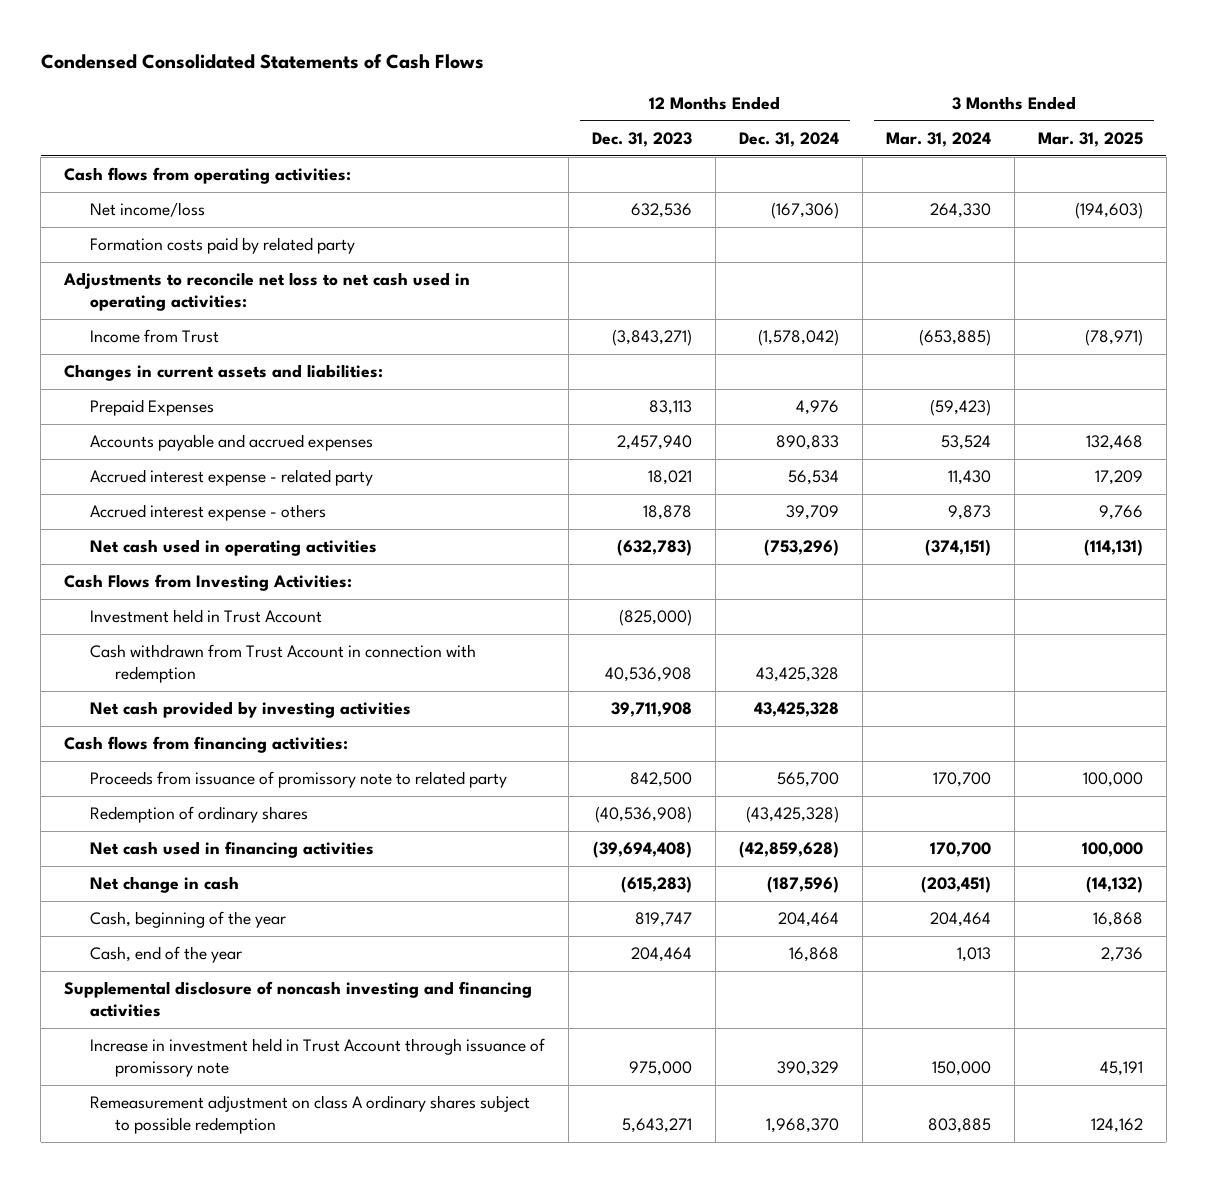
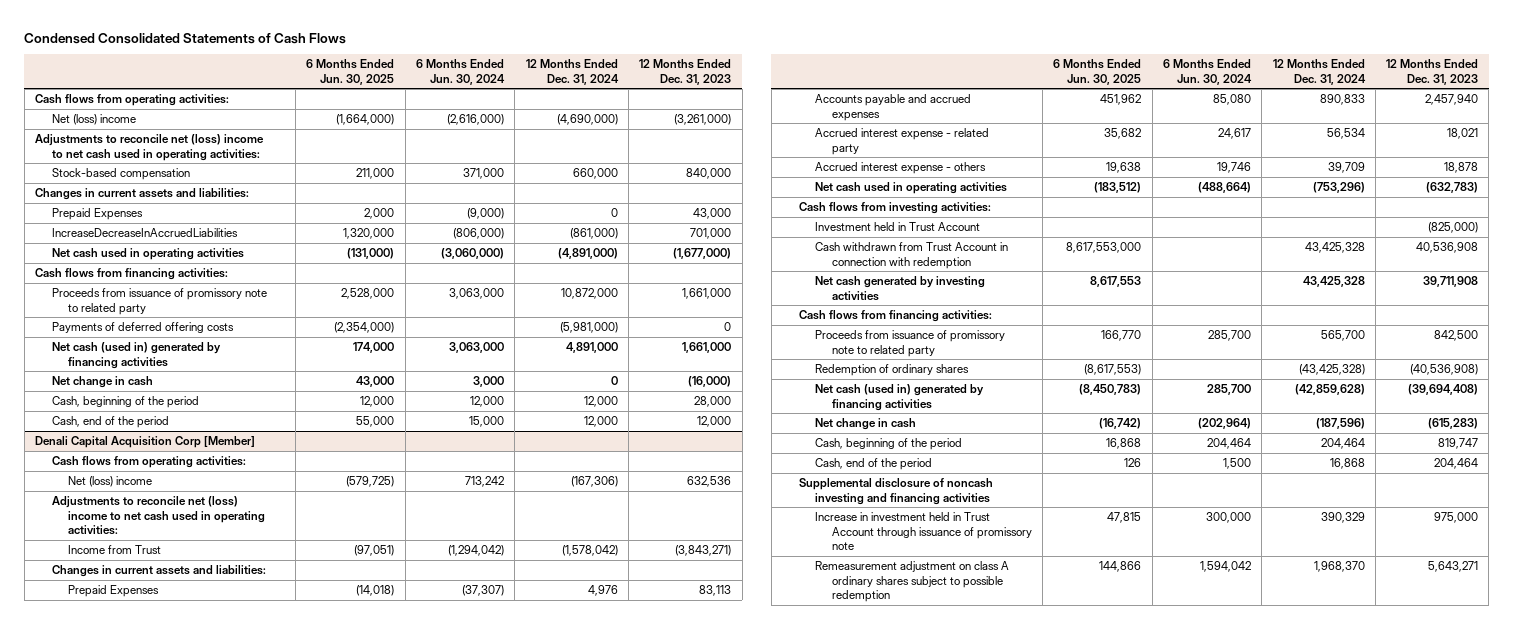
- | 12 Months Ended Dec. 31, 2023 | 12 Months Ended Dec. 31, 2024 | 3 Months Ended Mar. 31, 2024 | 3 Months Ended Mar. 31, 2025
+ | 6 Months Ended Jun. 30, 2025 | 6 Months Ended Jun. 30, 2024 | 12 Months Ended Dec. 31, 2024 | 12 Months Ended Dec. 31, 2023
- Net income/loss | 632,536 | (167,306) | 264,330 | (194,603)
- Formation costs paid by related party
- Adjustments to reconcile net loss to net cash used in operating activities:
+ Net (loss) income | (1,664,000) | (2,616,000) | (4,690,000) | (3,261,000)
+ Adjustments to reconcile net (loss) income to net cash used in operating activities:
+ Stock-based compensation | 211,000 | 371,000 | 660,000 | 840,000
+ Changes in current assets and liabilities:
+ Prepaid Expenses | 2,000 | (9,000) | 0 | 43,000
+ IncreaseDecreaseInAccruedLiabilities | 1,320,000 | (806,000) | (861,000) | 701,000
+ Net cash used in operating activities | (131,000) | (3,060,000) | (4,891,000) | (1,677,000)
+ Cash flows from financing activities:
+ Proceeds from issuance of promissory note to related party | 2,528,000 | 3,063,000 | 10,872,000 | 1,661,000
+ Payments of deferred offering costs | (2,354,000) | | (5,981,000) | 0
+ Net cash (used in) generated by financing activities | 174,000 | 3,063,000 | 4,891,000 | 1,661,000
+ Net change in cash | 43,000 | 3,000 | 0 | (16,000)
+ Cash, beginning of the period | 12,000 | 12,000 | 12,000 | 28,000
+ Cash, end of the period | 55,000 | 15,000 | 12,000 | 12,000
+ Denali Capital Acquisition Corp [Member]
+ Cash flows from operating activities:
+ Net (loss) income | (579,725) | 713,242 | (167,306) | 632,536
+ Adjustments to reconcile net (loss) income to net cash used in operating activities:
- Cash Flows from Investing Activities:
+ Cash flows from investing activities:
- Net cash provided by investing activities | 39,711,908 | 43,425,328 | |
+ Net cash generated by investing activities | 8,617,553 | | 43,425,328 | 39,711,908
- Net cash used in financing activities | (39,694,408) | (42,859,628) | 170,700 | 100,000
+ Net cash (used in) generated by financing activities | (8,450,783) | 285,700 | (42,859,628) | (39,694,408)
- Cash, beginning of the year | 819,747 | 204,464 | 204,464 | 16,868
- Cash, end of the year | 204,464 | 16,868 | 1,013 | 2,736
+ Cash, beginning of the period | 16,868 | 204,464 | 204,464 | 819,747
+ Cash, end of the period | 126 | 1,500 | 16,868 | 204,464

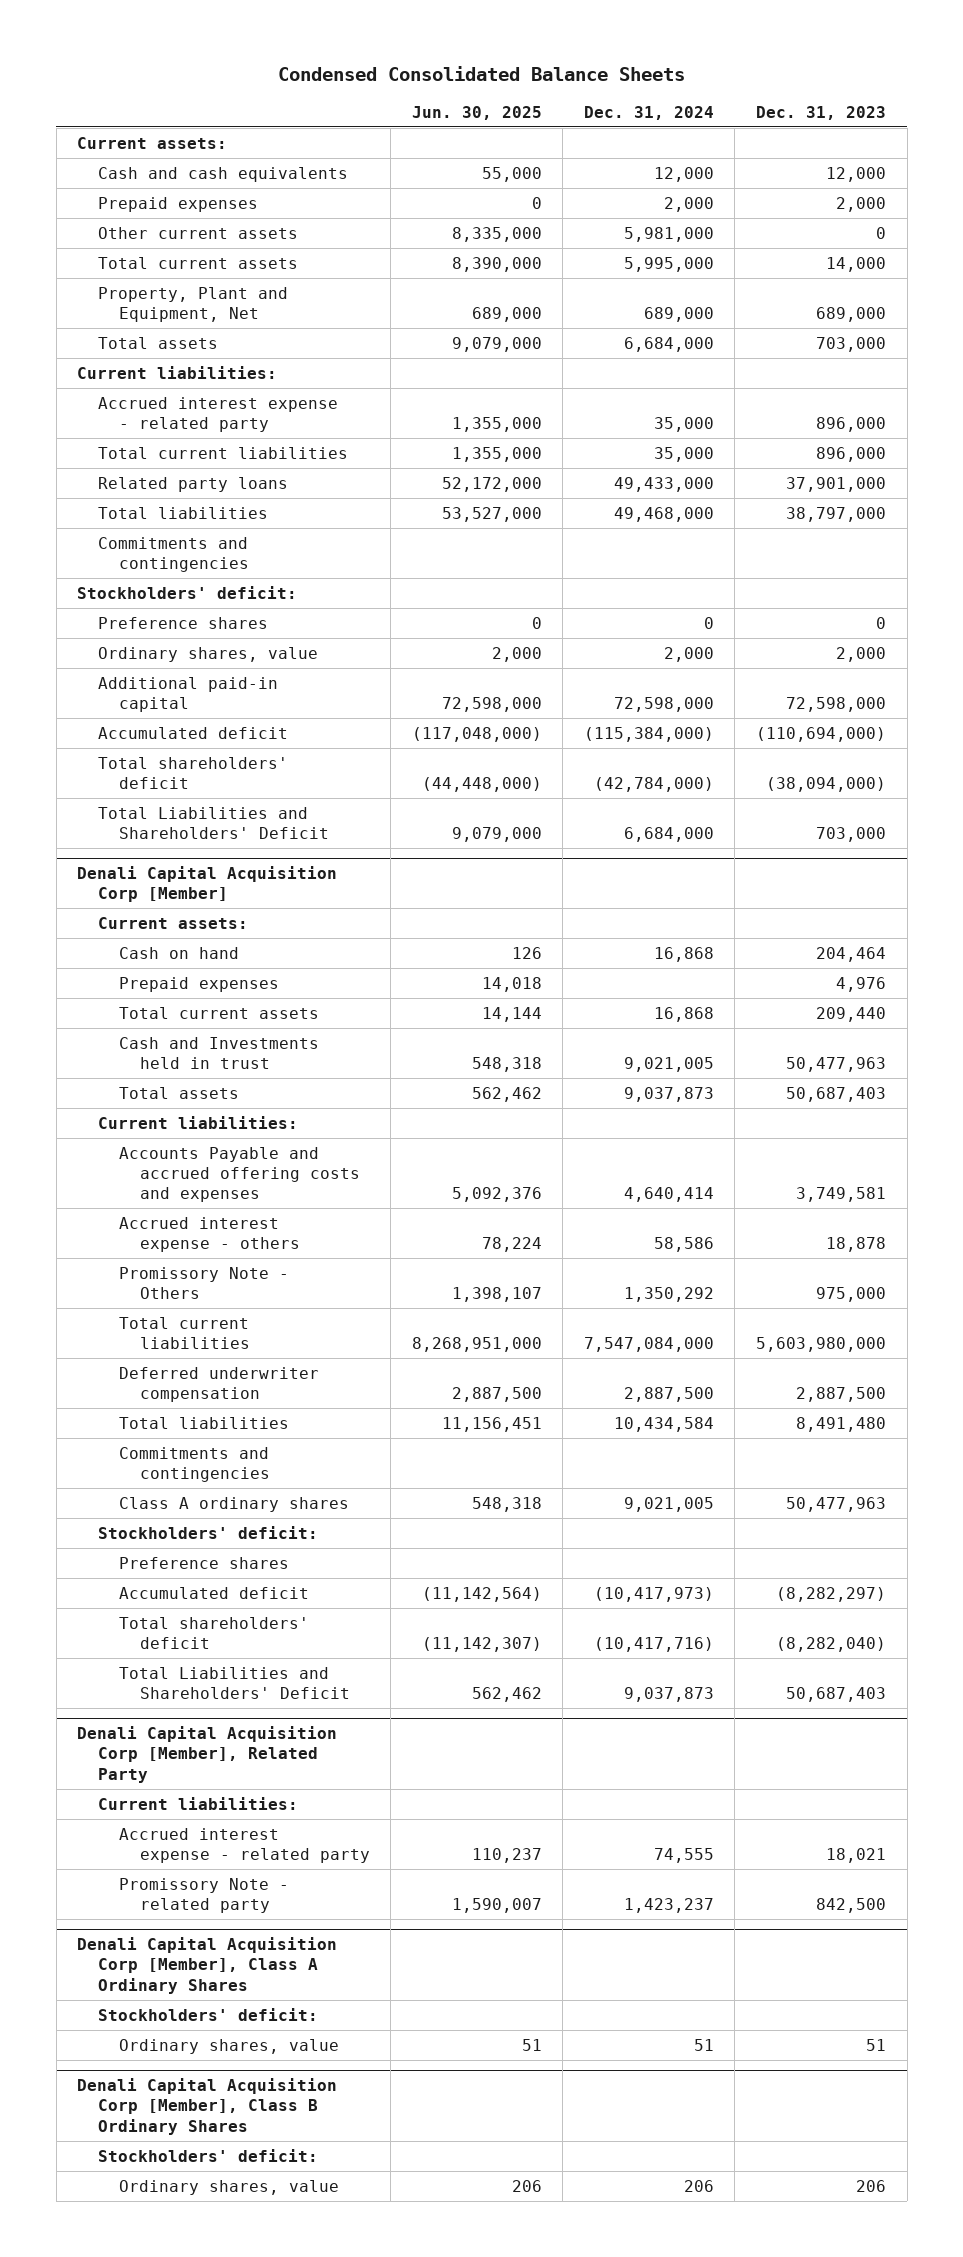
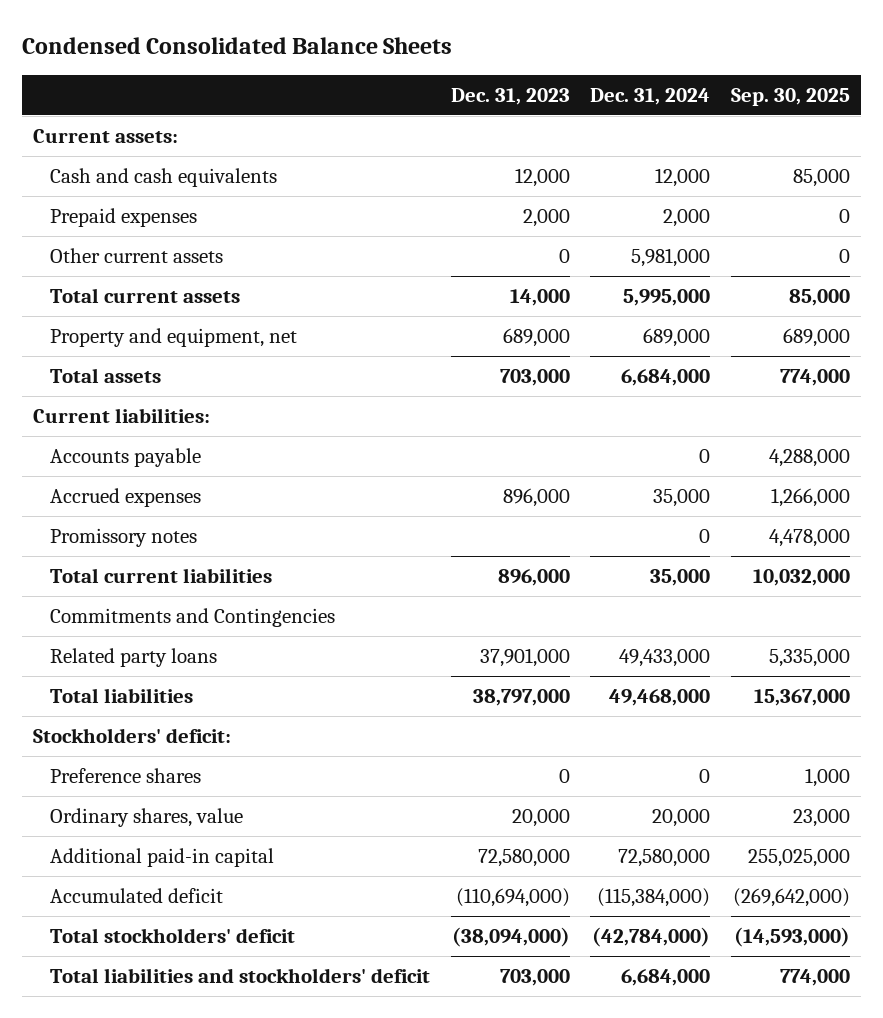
- | Jun. 30, 2025 | Dec. 31, 2024 | Dec. 31, 2023
+ | Dec. 31, 2023 | Dec. 31, 2024 | Sep. 30, 2025
- Property, Plant and Equipment, Net | 689,000 | 689,000 | 689,000
+ Property and equipment, net | 689,000 | 689,000 | 689,000
- Accrued interest expense - related party | 1,355,000 | 35,000 | 896,000
+ Accounts payable | | 0 | 4,288,000
+ Accrued expenses | 896,000 | 35,000 | 1,266,000
+ Promissory notes | | 0 | 4,478,000
+ Commitments and Contingencies
- Commitments and contingencies
- Ordinary shares, value | 2,000 | 2,000 | 2,000
- Additional paid-in capital | 72,598,000 | 72,598,000 | 72,598,000
+ Ordinary shares, value | 20,000 | 20,000 | 23,000
+ Additional paid-in capital | 72,580,000 | 72,580,000 | 255,025,000
- Total shareholders' deficit | (44,448,000) | (42,784,000) | (38,094,000)
- Total Liabilities and Shareholders' Deficit | 9,079,000 | 6,684,000 | 703,000
- Denali Capital Acquisition Corp [Member]
- Current assets:
- Cash on hand | 126 | 16,868 | 204,464
- Prepaid expenses | 14,018 | | 4,976
- Total current assets | 14,144 | 16,868 | 209,440
- Cash and Investments held in trust | 548,318 | 9,021,005 | 50,477,963
- Total assets | 562,462 | 9,037,873 | 50,687,403
- Current liabilities:
- Accounts Payable and accrued offering costs and expenses | 5,092,376 | 4,640,414 | 3,749,581
- Accrued interest expense - others | 78,224 | 58,586 | 18,878
- Promissory Note - Others | 1,398,107 | 1,350,292 | 975,000
- Total current liabilities | 8,268,951,000 | 7,547,084,000 | 5,603,980,000
- Deferred underwriter compensation | 2,887,500 | 2,887,500 | 2,887,500
- Total liabilities | 11,156,451 | 10,434,584 | 8,491,480
- Commitments and contingencies
- Class A ordinary shares | 548,318 | 9,021,005 | 50,477,963
- Stockholders' deficit:
- Preference shares
- Accumulated deficit | (11,142,564) | (10,417,973) | (8,282,297)
- Total shareholders' deficit | (11,142,307) | (10,417,716) | (8,282,040)
- Total Liabilities and Shareholders' Deficit | 562,462 | 9,037,873 | 50,687,403
- Denali Capital Acquisition Corp [Member], Related Party
- Current liabilities:
- Accrued interest expense - related party | 110,237 | 74,555 | 18,021
- Promissory Note - related party | 1,590,007 | 1,423,237 | 842,500
- Denali Capital Acquisition Corp [Member], Class A Ordinary Shares
- Stockholders' deficit:
- Ordinary shares, value | 51 | 51 | 51
- Denali Capital Acquisition Corp [Member], Class B Ordinary Shares
- Stockholders' deficit:
- Ordinary shares, value | 206 | 206 | 206
+ Total stockholders' deficit | (38,094,000) | (42,784,000) | (14,593,000)
+ Total liabilities and stockholders' deficit | 703,000 | 6,684,000 | 774,000

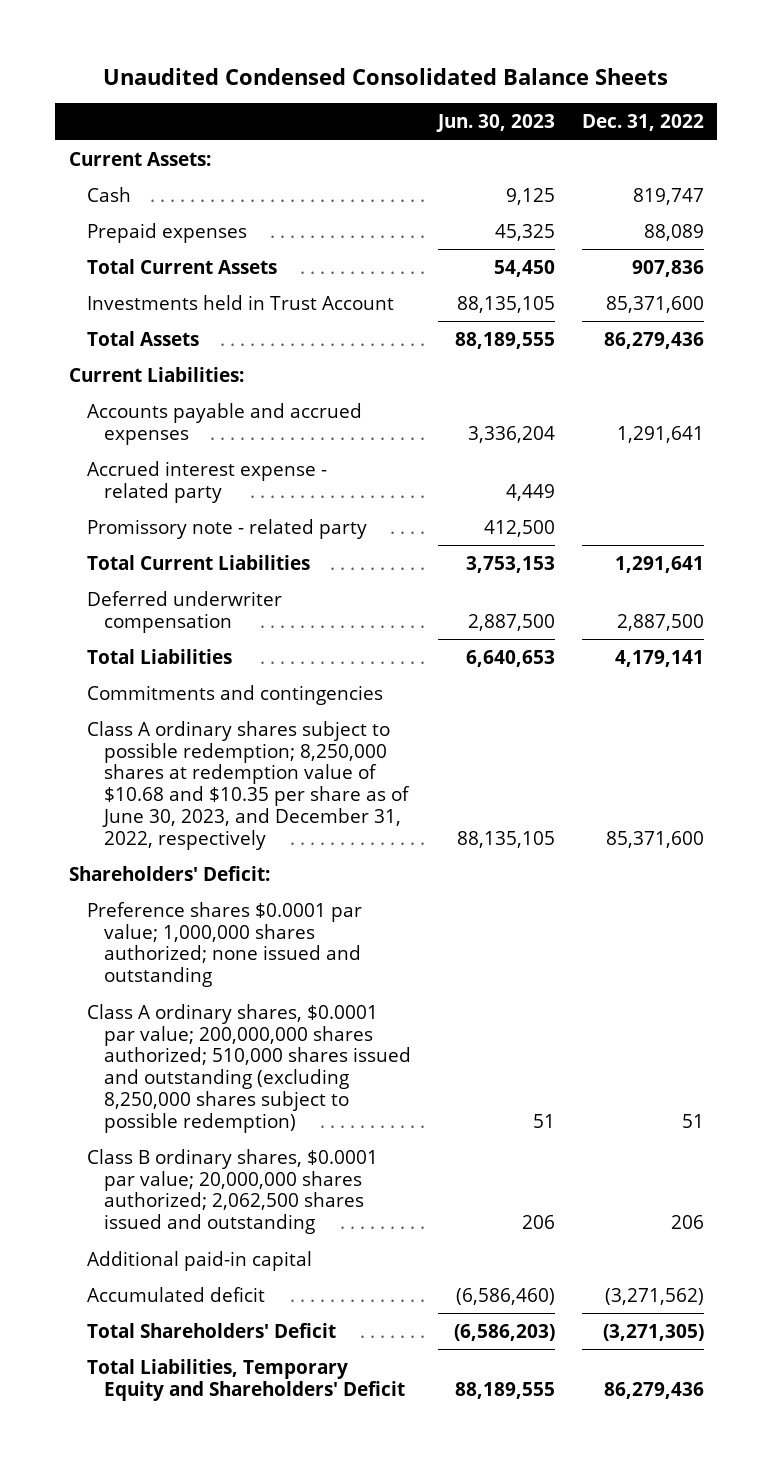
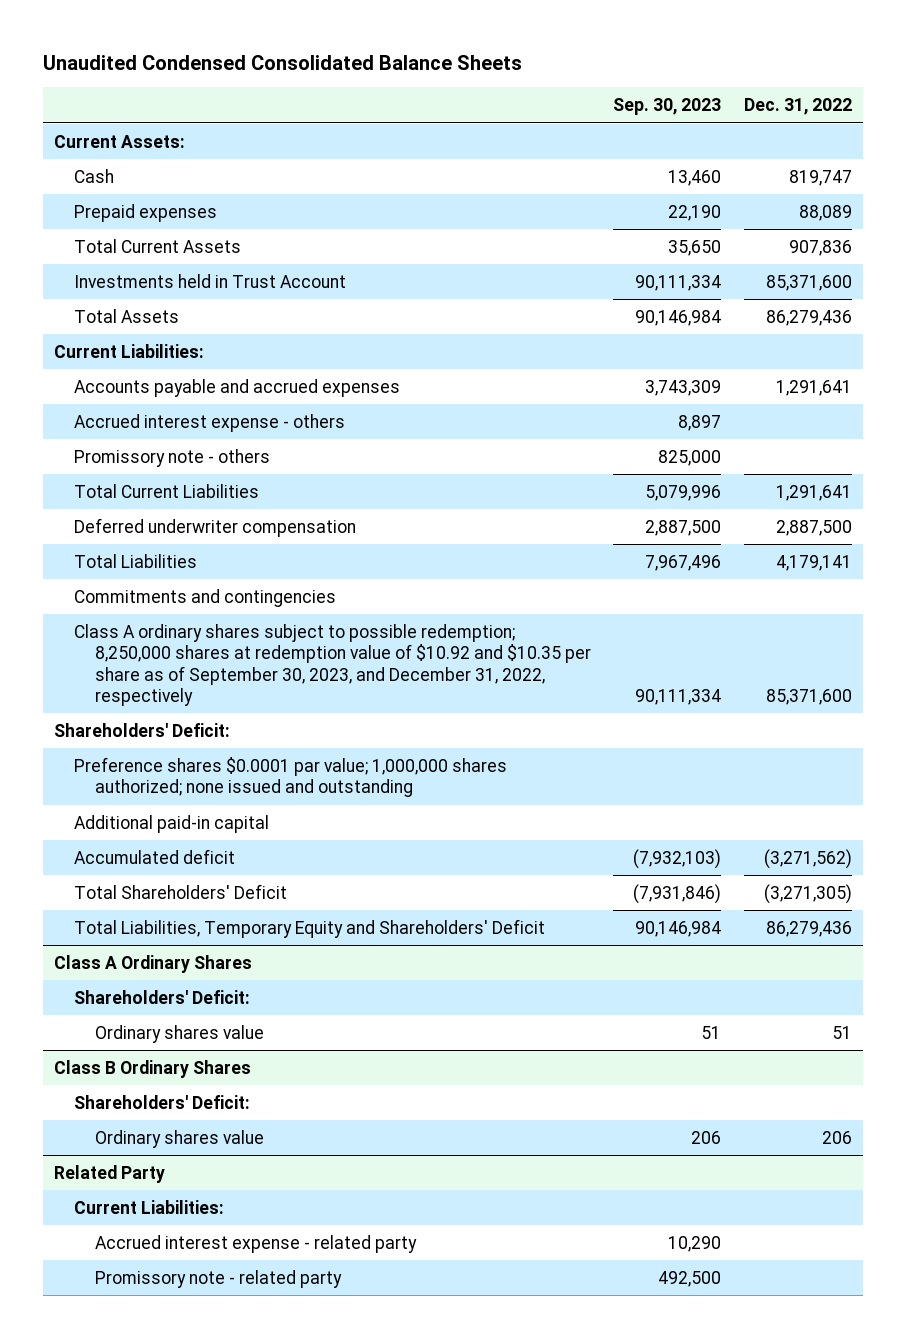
- | Jun. 30, 2023 | Dec. 31, 2022
+ | Sep. 30, 2023 | Dec. 31, 2022
- Accrued interest expense - related party | 4,449 |
- Promissory note - related party | 412,500 |
+ Accrued interest expense - others | 8,897 |
+ Promissory note - others | 825,000 |
- Class A ordinary shares subject to possible redemption; 8,250,000 shares at redemption value of $10.68 and $10.35 per share as of June 30, 2023, and December 31, 2022, respectively | 88,135,105 | 85,371,600
+ Class A ordinary shares subject to possible redemption; 8,250,000 shares at redemption value of $10.92 and $10.35 per share as of September 30, 2023, and December 31, 2022, respectively | 90,111,334 | 85,371,600
- Class A ordinary shares, $0.0001 par value; 200,000,000 shares authorized; 510,000 shares issued and outstanding (excluding 8,250,000 shares subject to possible redemption) | 51 | 51
- Class B ordinary shares, $0.0001 par value; 20,000,000 shares authorized; 2,062,500 shares issued and outstanding | 206 | 206
+ Class A Ordinary Shares
+ Shareholders' Deficit:
+ Ordinary shares value | 51 | 51
+ Class B Ordinary Shares
+ Shareholders' Deficit:
+ Ordinary shares value | 206 | 206
+ Related Party
+ Current Liabilities:
+ Accrued interest expense - related party | 10,290 |
+ Promissory note - related party | 492,500 |

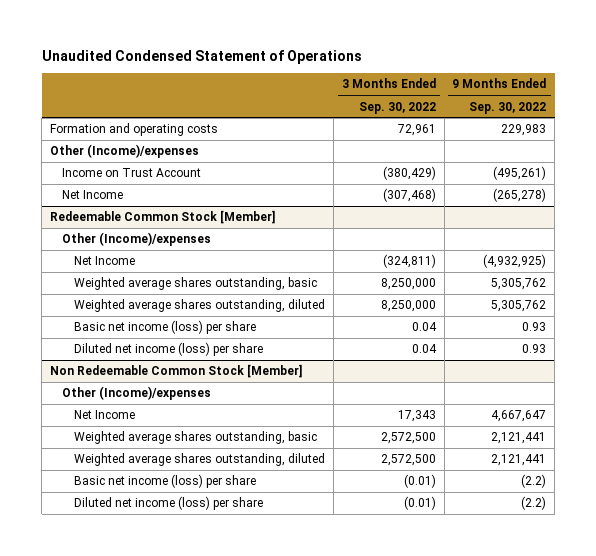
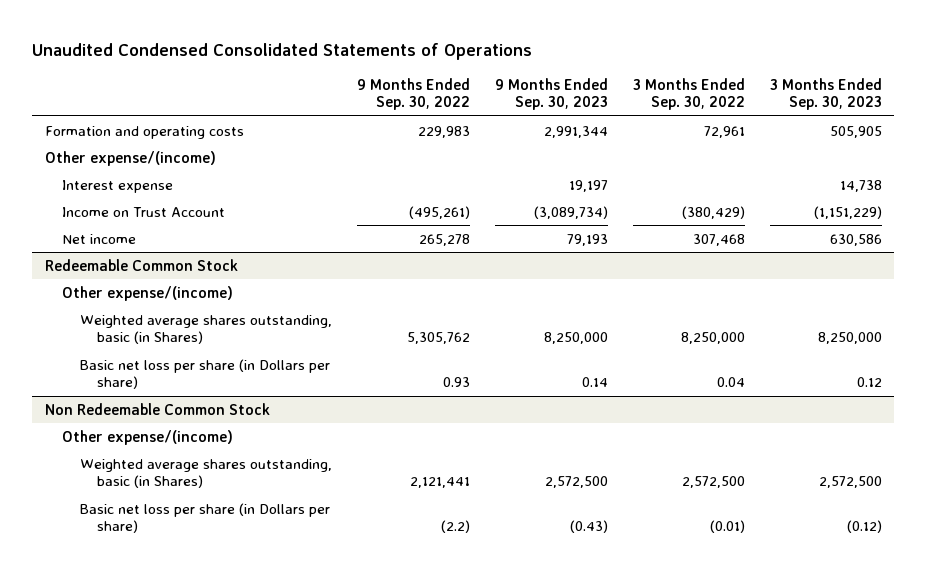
- Unaudited Condensed Statement of Operations
+ Unaudited Condensed Consolidated Statements of Operations
- | 3 Months Ended Sep. 30, 2022 | 9 Months Ended Sep. 30, 2022
+ | 9 Months Ended Sep. 30, 2022 | 9 Months Ended Sep. 30, 2023 | 3 Months Ended Sep. 30, 2022 | 3 Months Ended Sep. 30, 2023
- Other (Income)/expenses
+ Other expense/(income)
+ Interest expense | | 19,197 | | 14,738
- Net Income | (307,468) | (265,278)
- Redeemable Common Stock [Member]
- Other (Income)/expenses
- Net Income | (324,811) | (4,932,925)
- Weighted average shares outstanding, basic | 8,250,000 | 5,305,762
- Weighted average shares outstanding, diluted | 8,250,000 | 5,305,762
- Basic net income (loss) per share | 0.04 | 0.93
- Diluted net income (loss) per share | 0.04 | 0.93
- Non Redeemable Common Stock [Member]
- Other (Income)/expenses
- Net Income | 17,343 | 4,667,647
- Weighted average shares outstanding, basic | 2,572,500 | 2,121,441
- Weighted average shares outstanding, diluted | 2,572,500 | 2,121,441
- Basic net income (loss) per share | (0.01) | (2.2)
- Diluted net income (loss) per share | (0.01) | (2.2)
+ Net income | 265,278 | 79,193 | 307,468 | 630,586
+ Redeemable Common Stock
+ Other expense/(income)
+ Weighted average shares outstanding, basic (in Shares) | 5,305,762 | 8,250,000 | 8,250,000 | 8,250,000
+ Basic net loss per share (in Dollars per share) | 0.93 | 0.14 | 0.04 | 0.12
+ Non Redeemable Common Stock
+ Other expense/(income)
+ Weighted average shares outstanding, basic (in Shares) | 2,121,441 | 2,572,500 | 2,572,500 | 2,572,500
+ Basic net loss per share (in Dollars per share) | (2.2) | (0.43) | (0.01) | (0.12)

